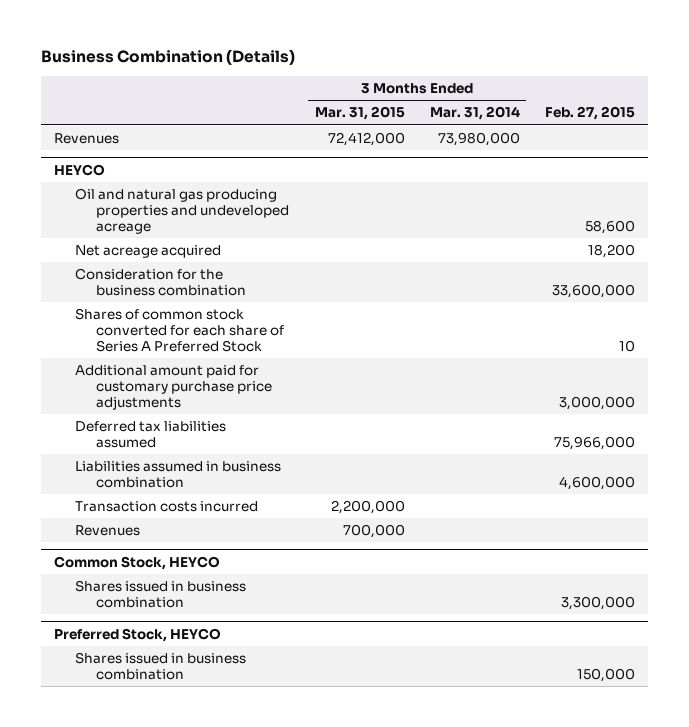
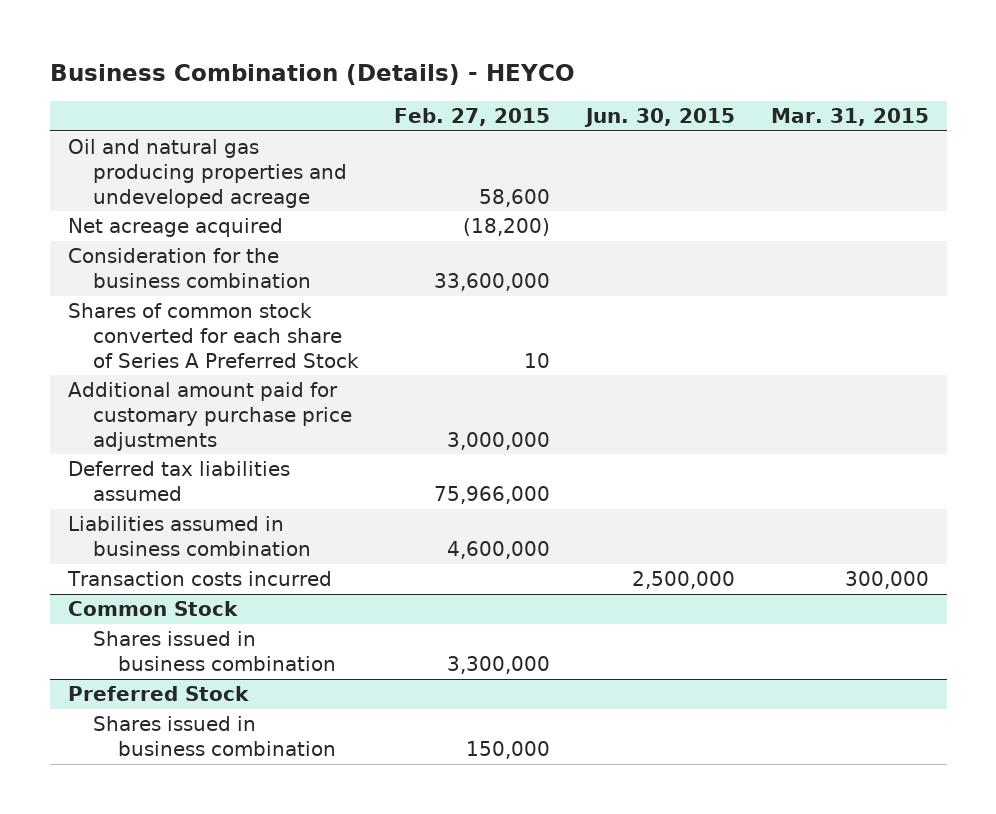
- Business Combination (Details)
+ Business Combination (Details) - HEYCO
- | 3 Months Ended Mar. 31, 2015 | 3 Months Ended Mar. 31, 2014 | Feb. 27, 2015
+ | Feb. 27, 2015 | Jun. 30, 2015 | Mar. 31, 2015
- Revenues | 72,412,000 | 73,980,000 |
- HEYCO
- Net acreage acquired | | | 18,200
+ Net acreage acquired | (18,200) | |
- Revenues | 700,000 | |
- Common Stock, HEYCO
+ Common Stock
- Preferred Stock, HEYCO
+ Preferred Stock

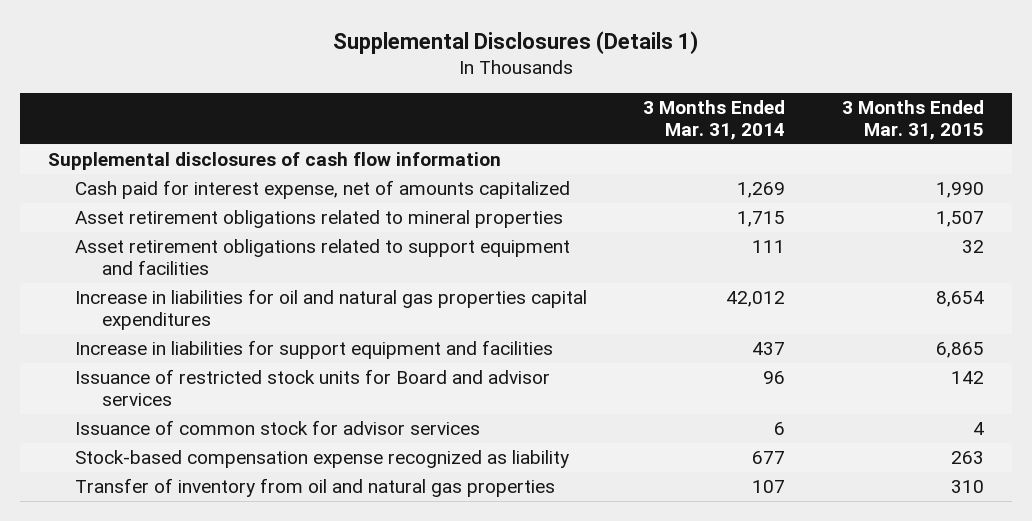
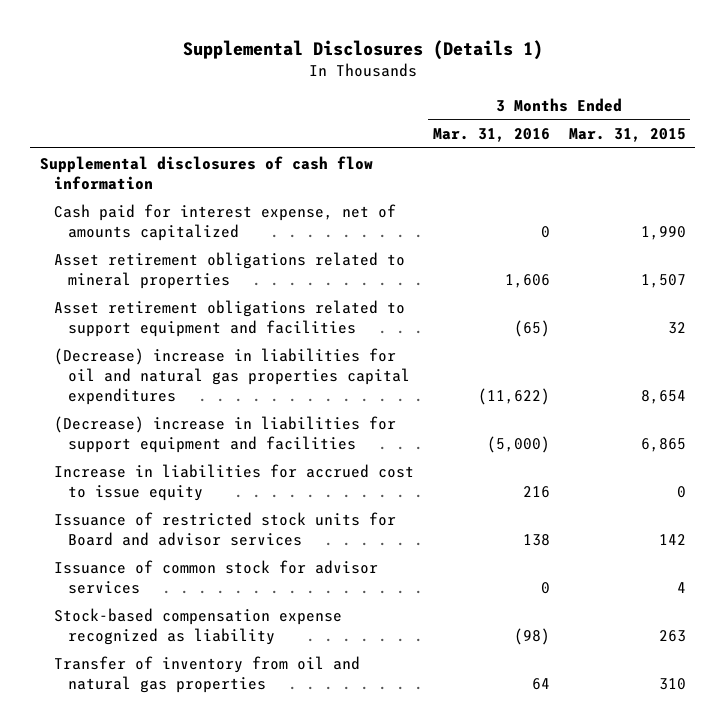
- | 3 Months Ended Mar. 31, 2014 | 3 Months Ended Mar. 31, 2015
+ | 3 Months Ended Mar. 31, 2016 | 3 Months Ended Mar. 31, 2015
- Increase in liabilities for oil and natural gas properties capital expenditures | 42,012 | 8,654
- Increase in liabilities for support equipment and facilities | 437 | 6,865
+ (Decrease) increase in liabilities for oil and natural gas properties capital expenditures | (11,622) | 8,654
+ (Decrease) increase in liabilities for support equipment and facilities | (5,000) | 6,865
+ Increase in liabilities for accrued cost to issue equity | 216 | 0

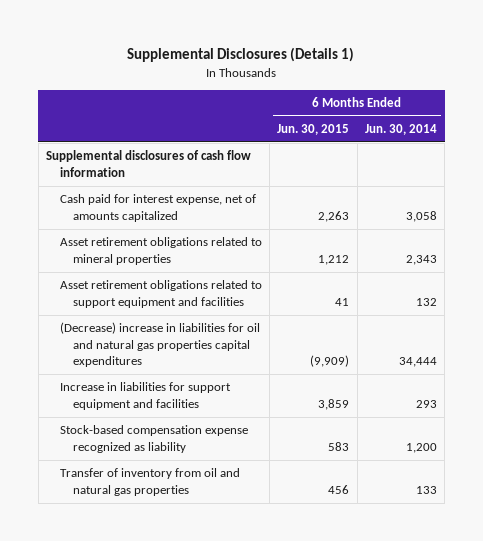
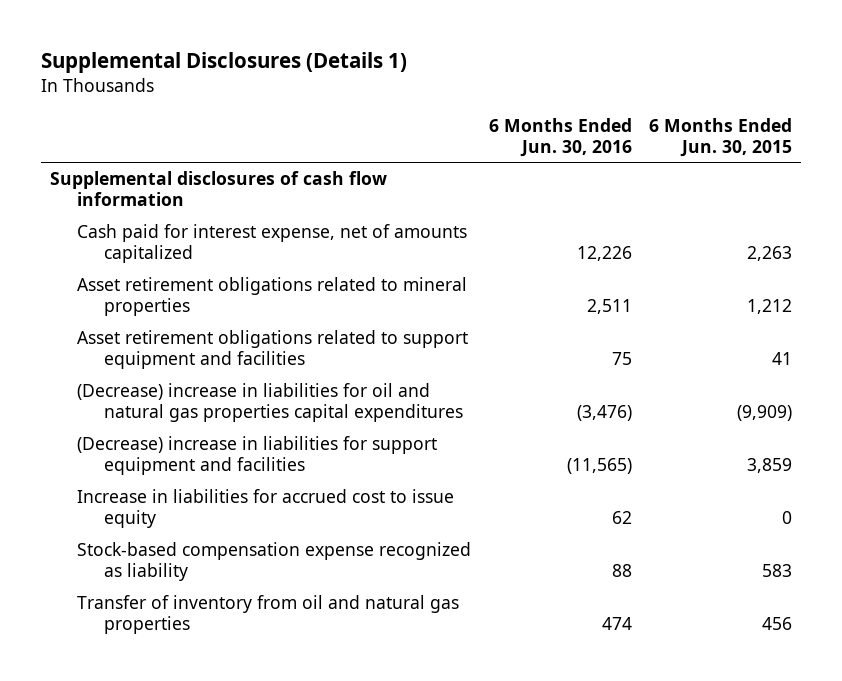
- | 6 Months Ended Jun. 30, 2015 | 6 Months Ended Jun. 30, 2014
+ | 6 Months Ended Jun. 30, 2016 | 6 Months Ended Jun. 30, 2015
- Increase in liabilities for support equipment and facilities | 3,859 | 293
+ (Decrease) increase in liabilities for support equipment and facilities | (11,565) | 3,859
+ Increase in liabilities for accrued cost to issue equity | 62 | 0

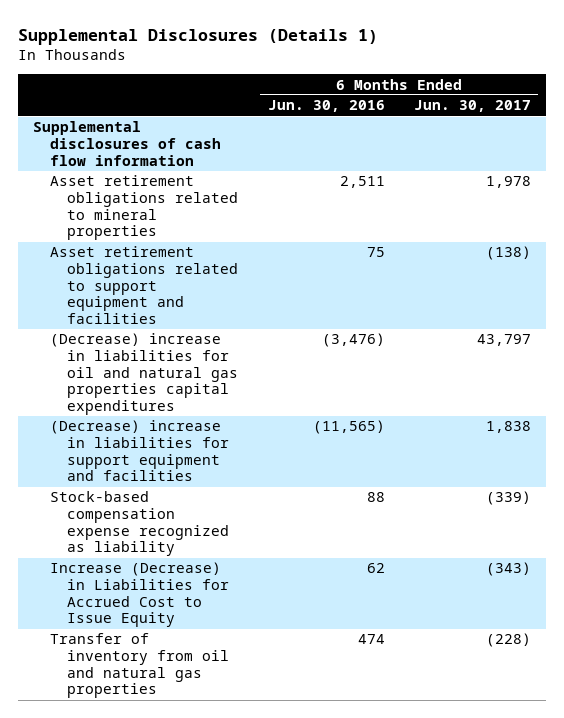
- | 6 Months Ended Jun. 30, 2016 | 6 Months Ended Jun. 30, 2015
+ | 6 Months Ended Jun. 30, 2016 | 6 Months Ended Jun. 30, 2017
- Cash paid for interest expense, net of amounts capitalized | 12,226 | 2,263
- Increase in liabilities for accrued cost to issue equity | 62 | 0
+ Increase (Decrease) in Liabilities for Accrued Cost to Issue Equity | 62 | (343)

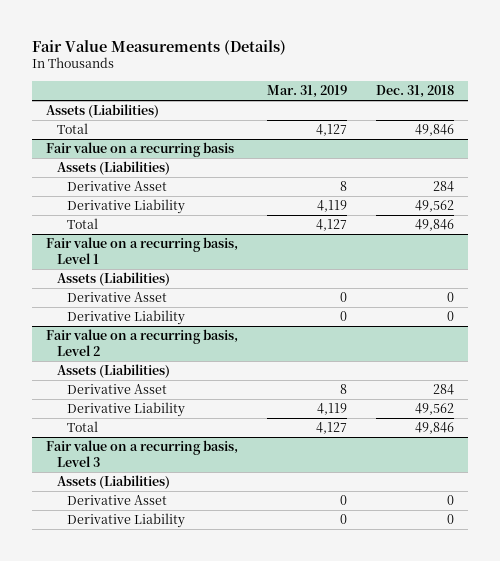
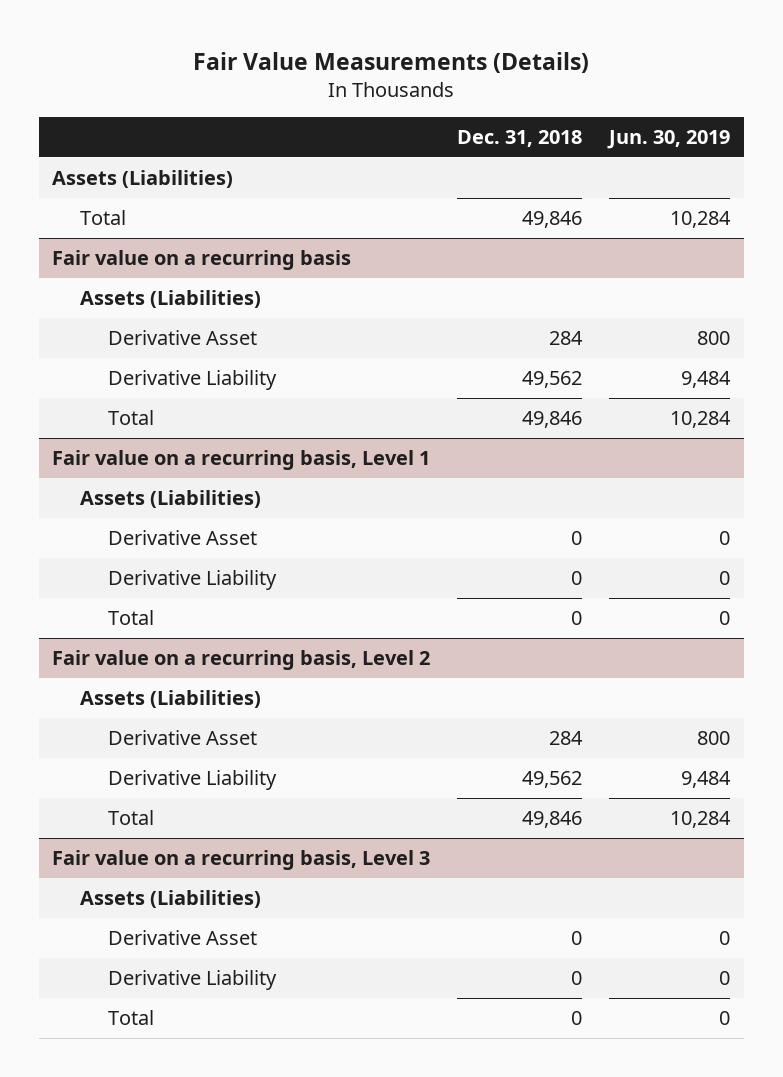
- | Mar. 31, 2019 | Dec. 31, 2018
+ | Dec. 31, 2018 | Jun. 30, 2019
@ Fair value on a recurring basis, Level 1
+ Total | 0 | 0
@ Fair value on a recurring basis, Level 3
+ Total | 0 | 0

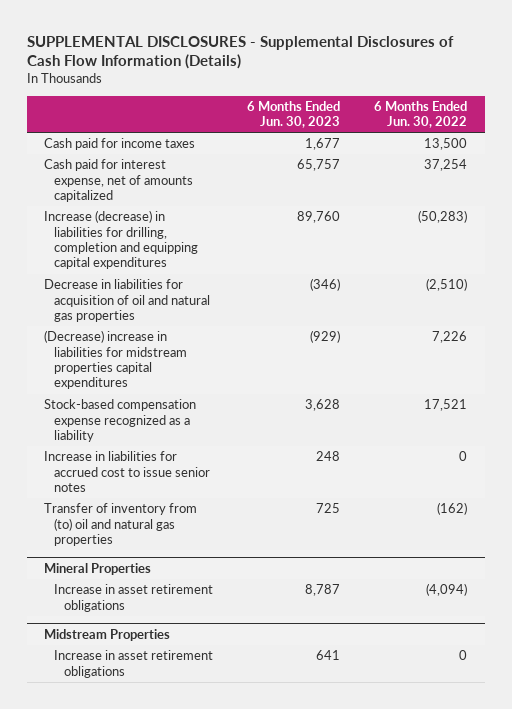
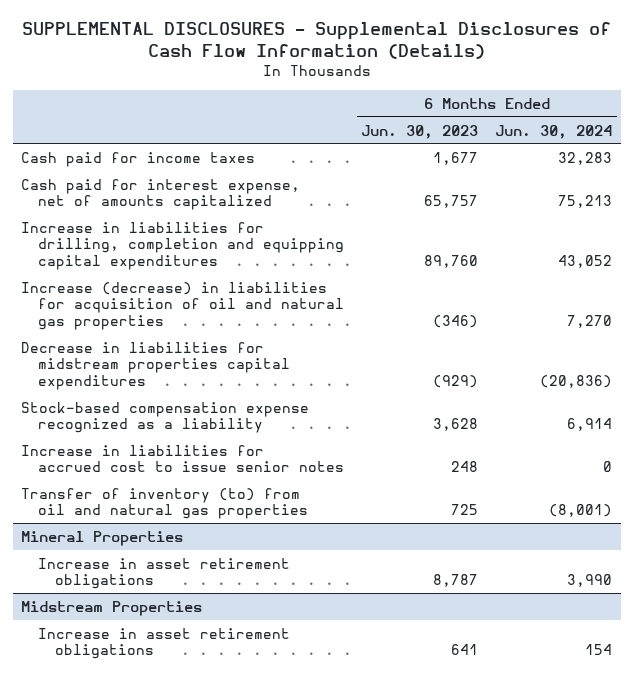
- | 6 Months Ended Jun. 30, 2023 | 6 Months Ended Jun. 30, 2022
+ | 6 Months Ended Jun. 30, 2023 | 6 Months Ended Jun. 30, 2024
- Increase (decrease) in liabilities for drilling, completion and equipping capital expenditures | 89,760 | (50,283)
- Decrease in liabilities for acquisition of oil and natural gas properties | (346) | (2,510)
- (Decrease) increase in liabilities for midstream properties capital expenditures | (929) | 7,226
+ Increase in liabilities for drilling, completion and equipping capital expenditures | 89,760 | 43,052
+ Increase (decrease) in liabilities for acquisition of oil and natural gas properties | (346) | 7,270
+ Decrease in liabilities for midstream properties capital expenditures | (929) | (20,836)
- Transfer of inventory from (to) oil and natural gas properties | 725 | (162)
+ Transfer of inventory (to) from oil and natural gas properties | 725 | (8,001)

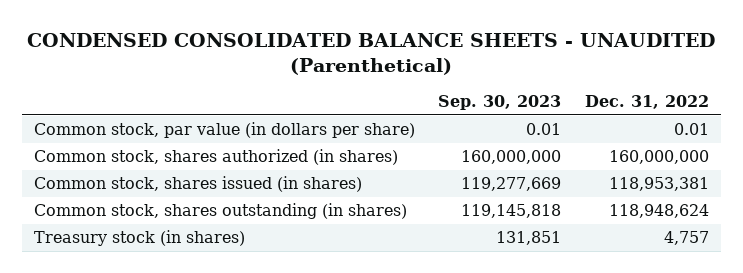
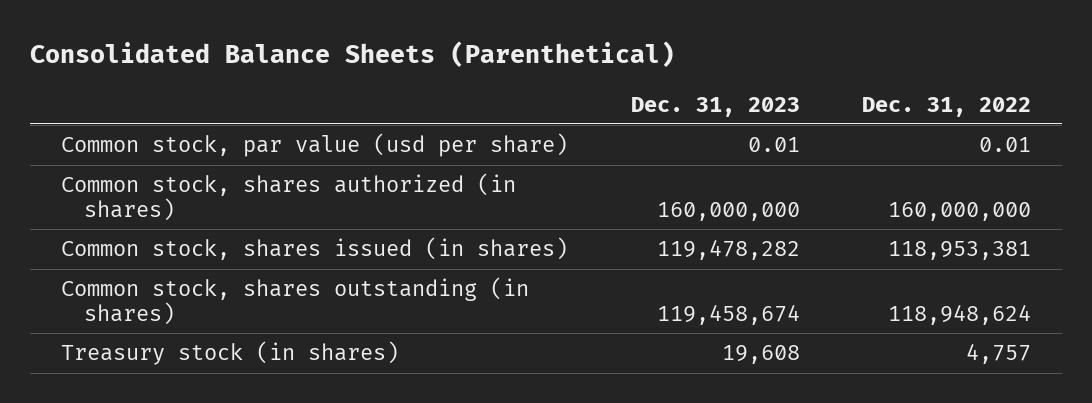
- CONDENSED CONSOLIDATED BALANCE SHEETS - UNAUDITED (Parenthetical)
+ Consolidated Balance Sheets (Parenthetical)
- | Sep. 30, 2023 | Dec. 31, 2022
+ | Dec. 31, 2023 | Dec. 31, 2022
- Common stock, par value (in dollars per share) | 0.01 | 0.01
+ Common stock, par value (usd per share) | 0.01 | 0.01

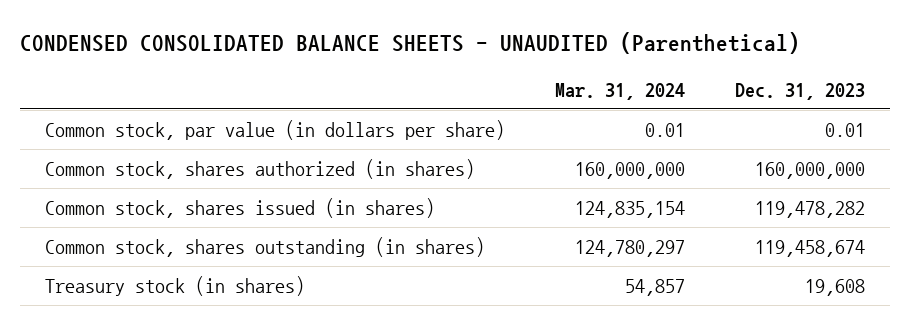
- Consolidated Balance Sheets (Parenthetical)
+ CONDENSED CONSOLIDATED BALANCE SHEETS - UNAUDITED (Parenthetical)
- | Dec. 31, 2023 | Dec. 31, 2022
+ | Mar. 31, 2024 | Dec. 31, 2023
- Common stock, par value (usd per share) | 0.01 | 0.01
+ Common stock, par value (in dollars per share) | 0.01 | 0.01

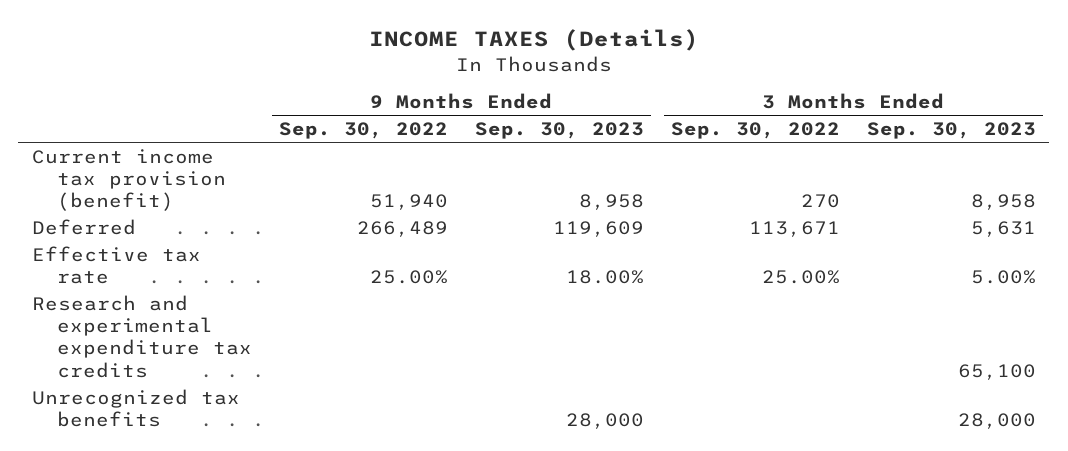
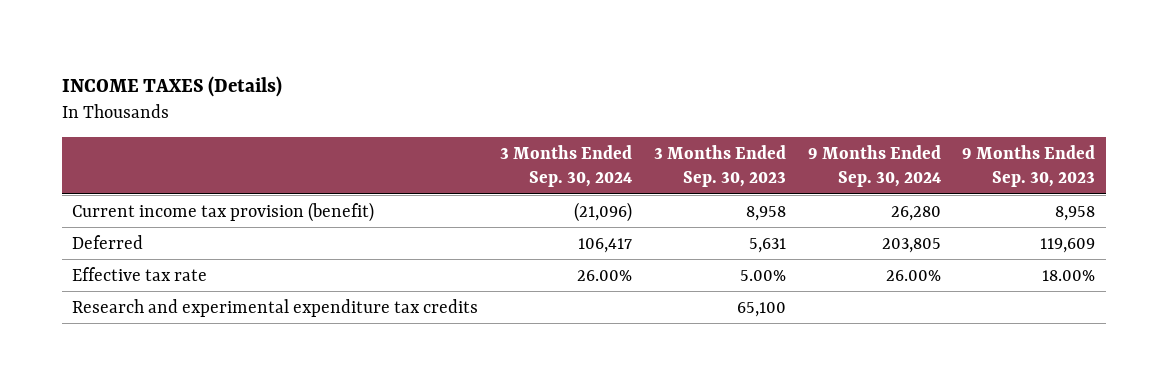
- | 9 Months Ended Sep. 30, 2022 | 9 Months Ended Sep. 30, 2023 | 3 Months Ended Sep. 30, 2022 | 3 Months Ended Sep. 30, 2023
+ | 3 Months Ended Sep. 30, 2024 | 3 Months Ended Sep. 30, 2023 | 9 Months Ended Sep. 30, 2024 | 9 Months Ended Sep. 30, 2023
- Unrecognized tax benefits | | 28,000 | | 28,000

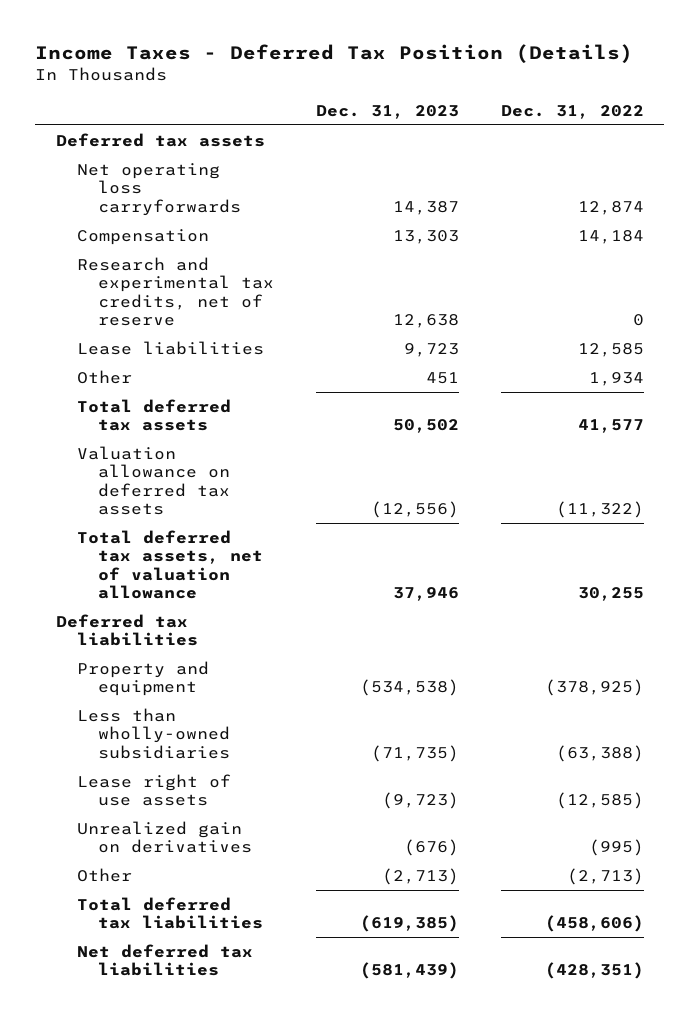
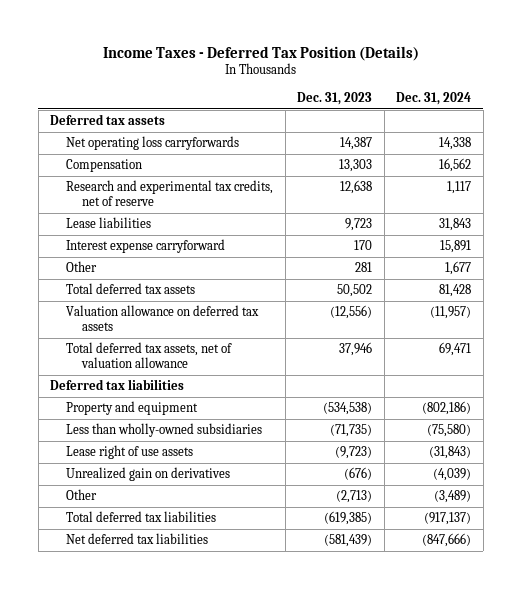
- | Dec. 31, 2023 | Dec. 31, 2022
+ | Dec. 31, 2023 | Dec. 31, 2024
- Other | 451 | 1,934
+ Interest expense carryforward | 170 | 15,891
+ Other | 281 | 1,677

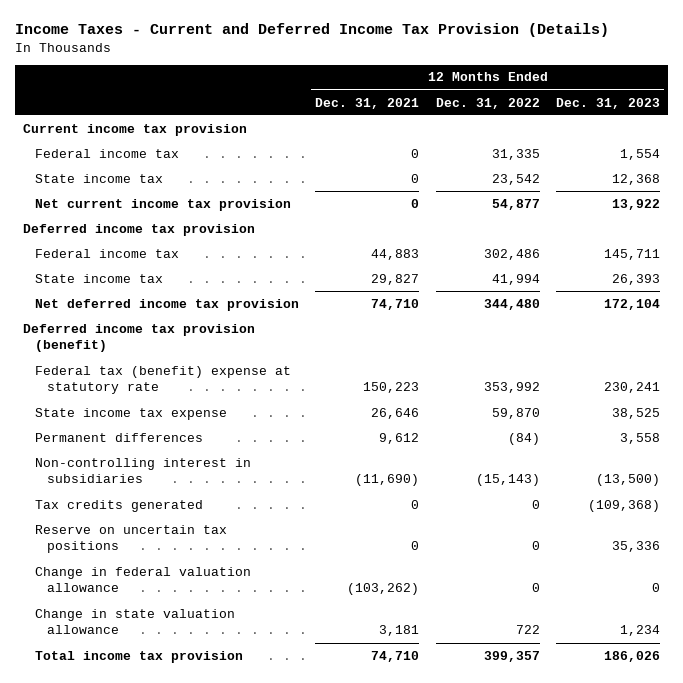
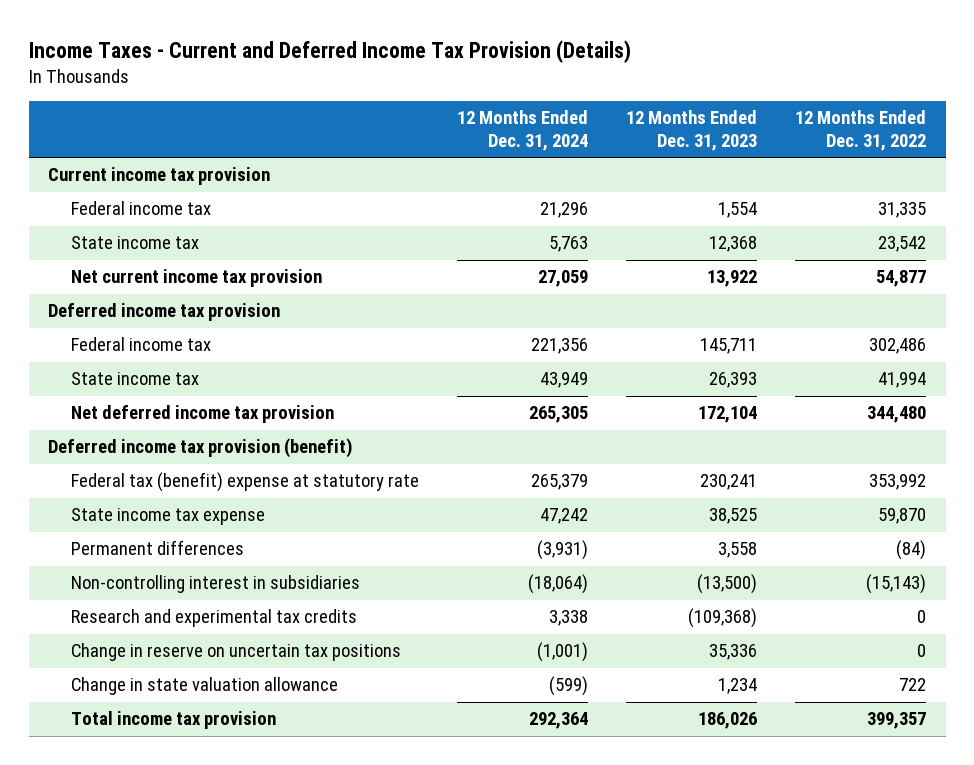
- | 12 Months Ended Dec. 31, 2021 | 12 Months Ended Dec. 31, 2022 | 12 Months Ended Dec. 31, 2023
+ | 12 Months Ended Dec. 31, 2024 | 12 Months Ended Dec. 31, 2023 | 12 Months Ended Dec. 31, 2022
- Tax credits generated | 0 | 0 | (109,368)
- Reserve on uncertain tax positions | 0 | 0 | 35,336
- Change in federal valuation allowance | (103,262) | 0 | 0
+ Research and experimental tax credits | 3,338 | (109,368) | 0
+ Change in reserve on uncertain tax positions | (1,001) | 35,336 | 0

